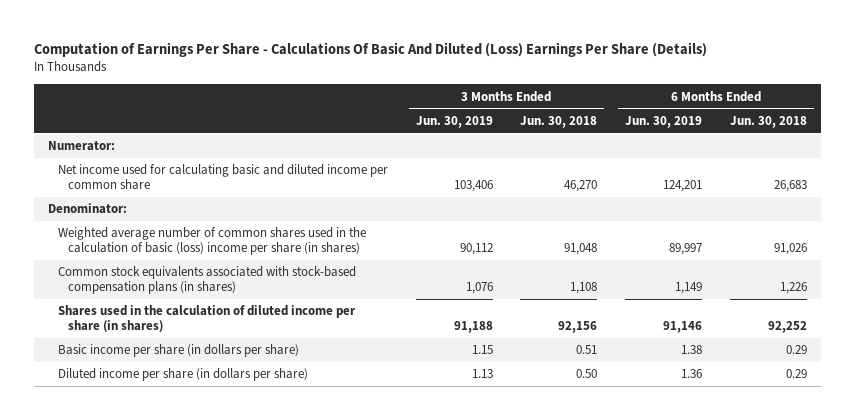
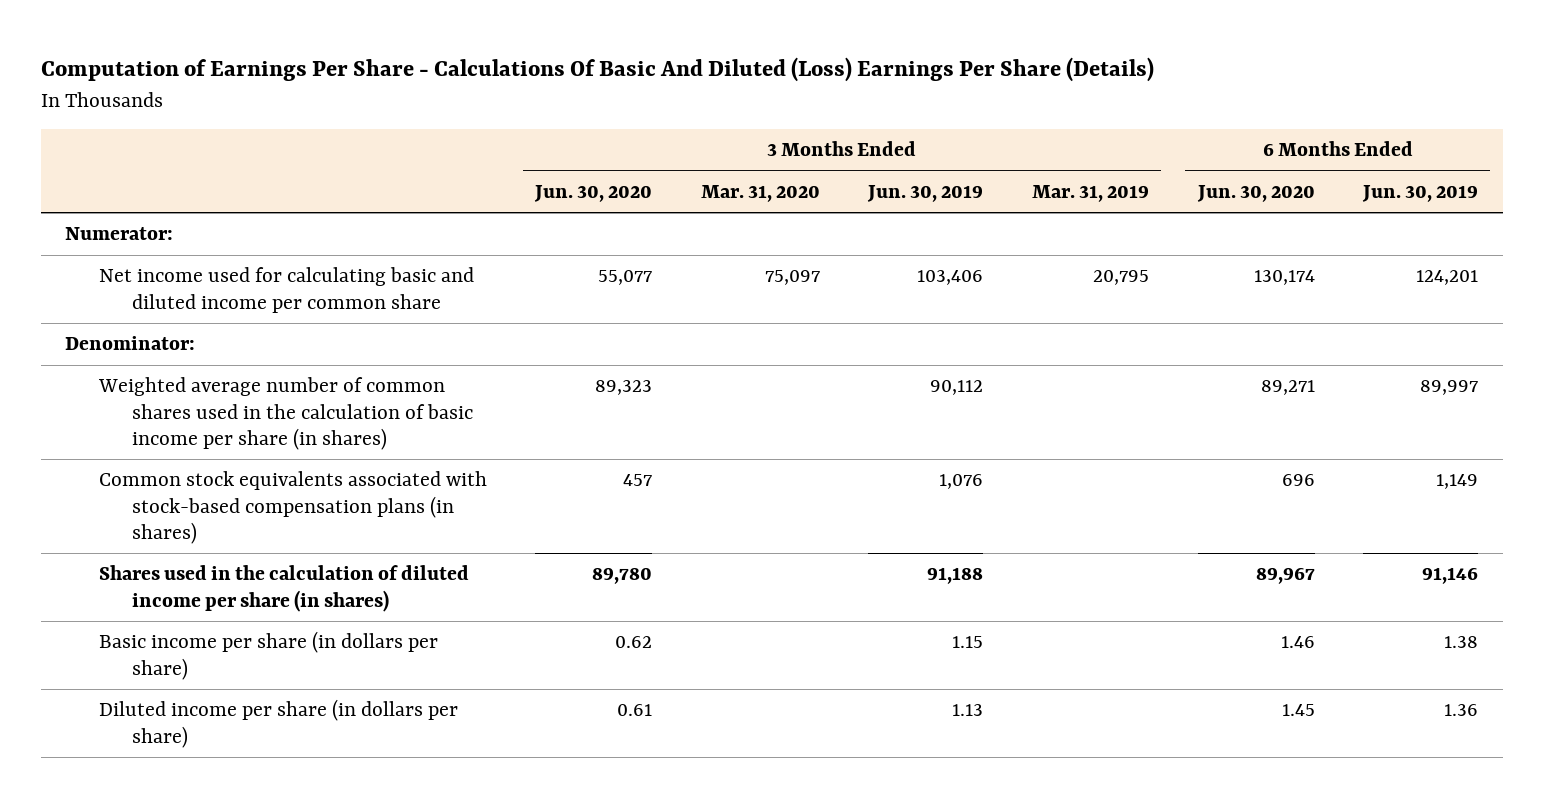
- | 3 Months Ended Jun. 30, 2019 | 3 Months Ended Jun. 30, 2018 | 6 Months Ended Jun. 30, 2019 | 6 Months Ended Jun. 30, 2018
+ | 3 Months Ended Jun. 30, 2020 | 3 Months Ended Mar. 31, 2020 | 3 Months Ended Jun. 30, 2019 | 3 Months Ended Mar. 31, 2019 | 6 Months Ended Jun. 30, 2020 | 6 Months Ended Jun. 30, 2019
- Weighted average number of common shares used in the calculation of basic (loss) income per share (in shares) | 90,112 | 91,048 | 89,997 | 91,026
+ Weighted average number of common shares used in the calculation of basic income per share (in shares) | 89,323 | | 90,112 | | 89,271 | 89,997

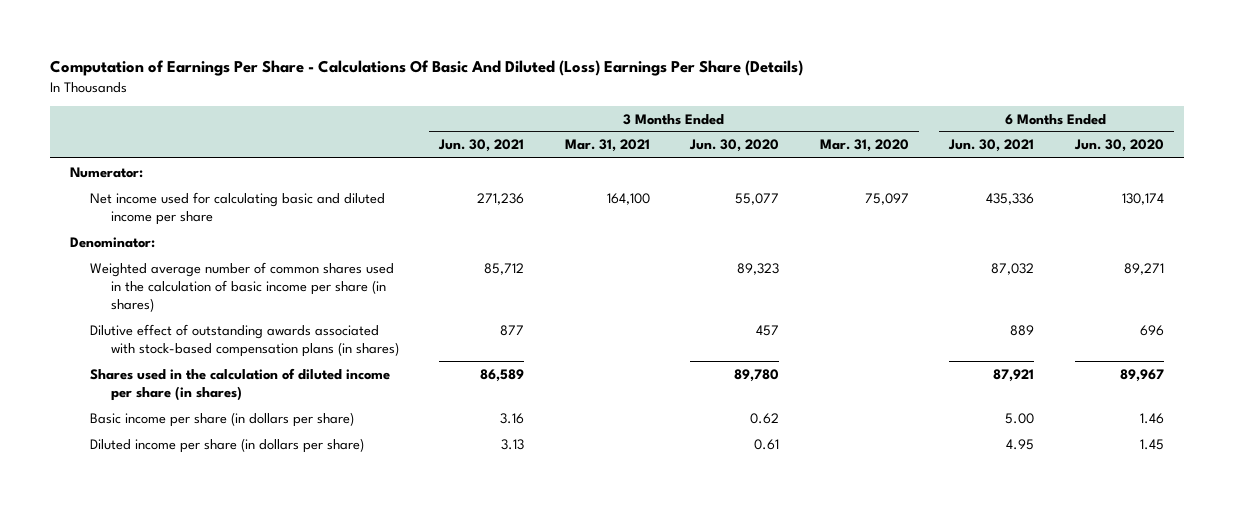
- | 3 Months Ended Jun. 30, 2020 | 3 Months Ended Mar. 31, 2020 | 3 Months Ended Jun. 30, 2019 | 3 Months Ended Mar. 31, 2019 | 6 Months Ended Jun. 30, 2020 | 6 Months Ended Jun. 30, 2019
+ | 3 Months Ended Jun. 30, 2021 | 3 Months Ended Mar. 31, 2021 | 3 Months Ended Jun. 30, 2020 | 3 Months Ended Mar. 31, 2020 | 6 Months Ended Jun. 30, 2021 | 6 Months Ended Jun. 30, 2020
- Net income used for calculating basic and diluted income per common share | 55,077 | 75,097 | 103,406 | 20,795 | 130,174 | 124,201
+ Net income used for calculating basic and diluted income per share | 271,236 | 164,100 | 55,077 | 75,097 | 435,336 | 130,174
- Common stock equivalents associated with stock-based compensation plans (in shares) | 457 | | 1,076 | | 696 | 1,149
+ Dilutive effect of outstanding awards associated with stock-based compensation plans (in shares) | 877 | | 457 | | 889 | 696

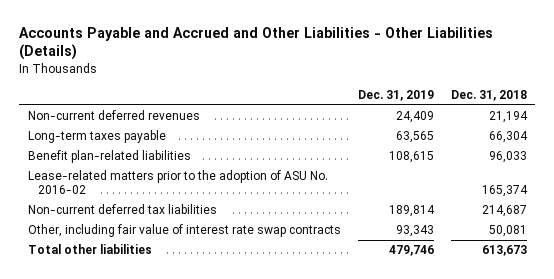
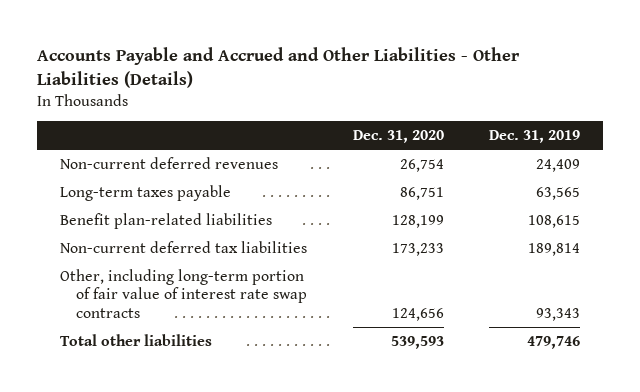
- | Dec. 31, 2019 | Dec. 31, 2018
+ | Dec. 31, 2020 | Dec. 31, 2019
- Lease-related matters prior to the adoption of ASU No. 2016-02 | | 165,374
- Other, including fair value of interest rate swap contracts | 93,343 | 50,081
+ Other, including long-term portion of fair value of interest rate swap contracts | 124,656 | 93,343

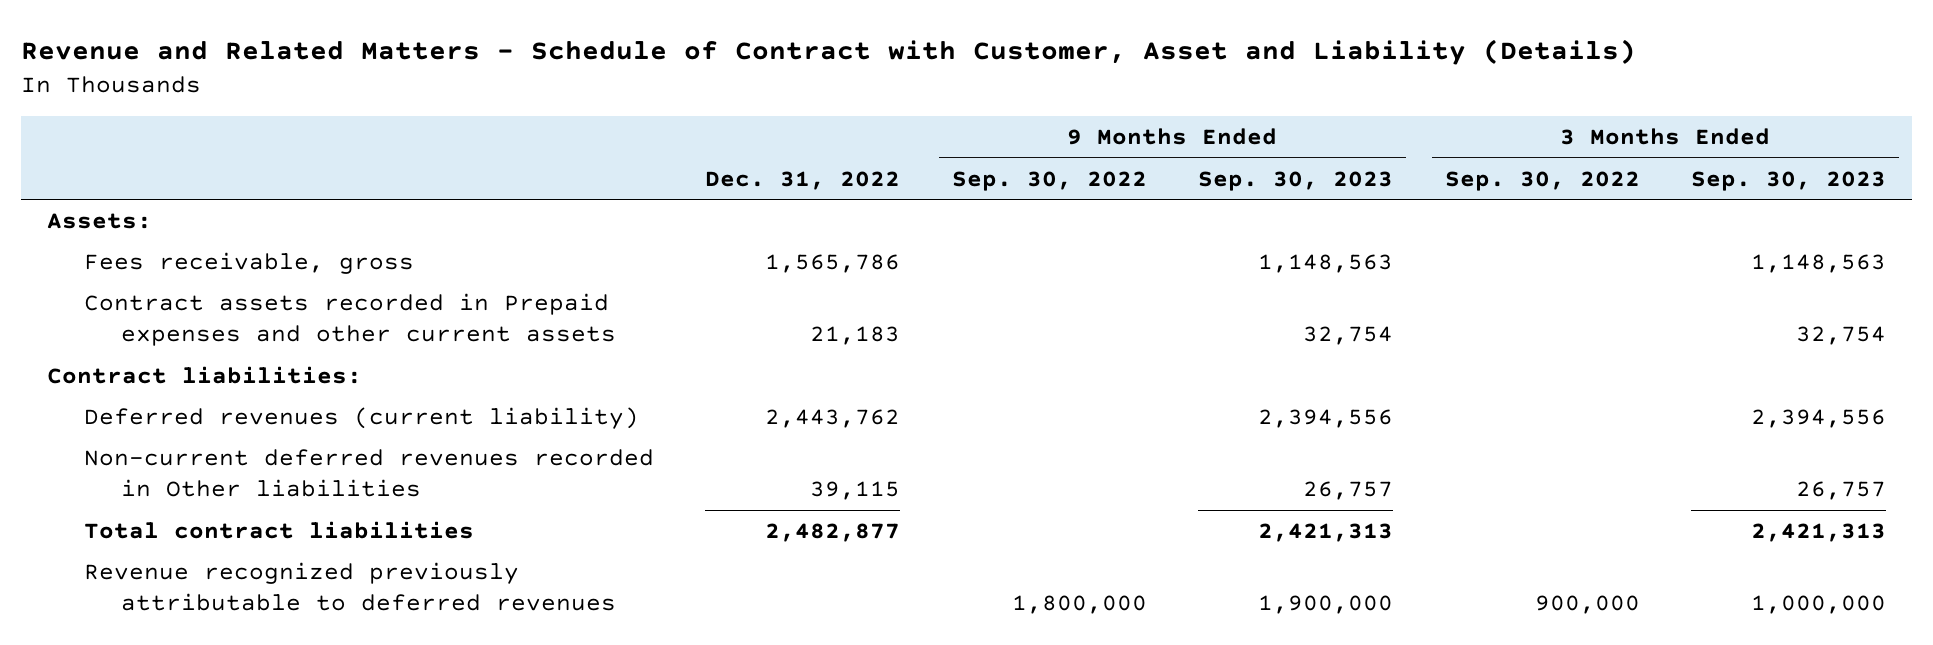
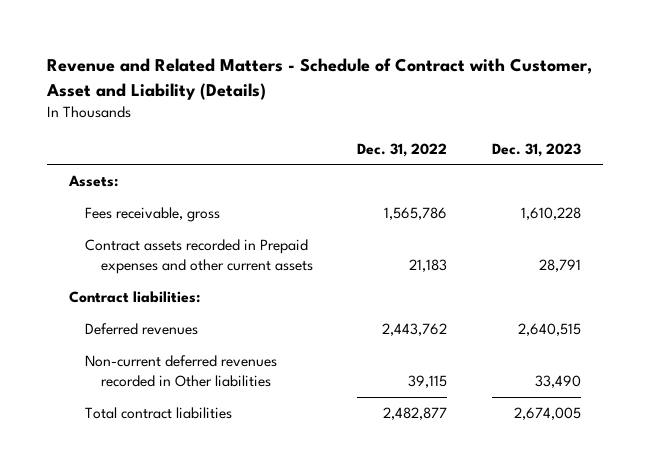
- | Dec. 31, 2022 | 9 Months Ended Sep. 30, 2022 | 9 Months Ended Sep. 30, 2023 | 3 Months Ended Sep. 30, 2022 | 3 Months Ended Sep. 30, 2023
+ | Dec. 31, 2022 | Dec. 31, 2023
- Deferred revenues (current liability) | 2,443,762 | | 2,394,556 | | 2,394,556
+ Deferred revenues | 2,443,762 | 2,640,515
- Revenue recognized previously attributable to deferred revenues | | 1,800,000 | 1,900,000 | 900,000 | 1,000,000

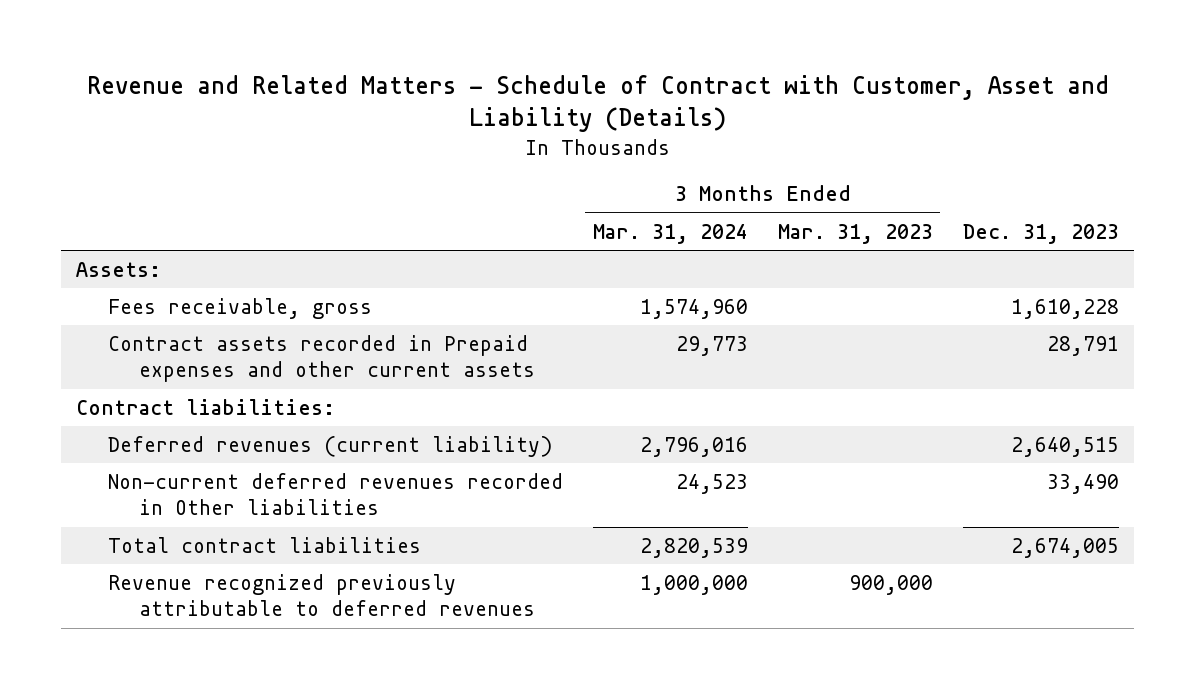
- | Dec. 31, 2022 | Dec. 31, 2023
+ | 3 Months Ended Mar. 31, 2024 | 3 Months Ended Mar. 31, 2023 | Dec. 31, 2023
- Deferred revenues | 2,443,762 | 2,640,515
+ Deferred revenues (current liability) | 2,796,016 | | 2,640,515
+ Revenue recognized previously attributable to deferred revenues | 1,000,000 | 900,000 |

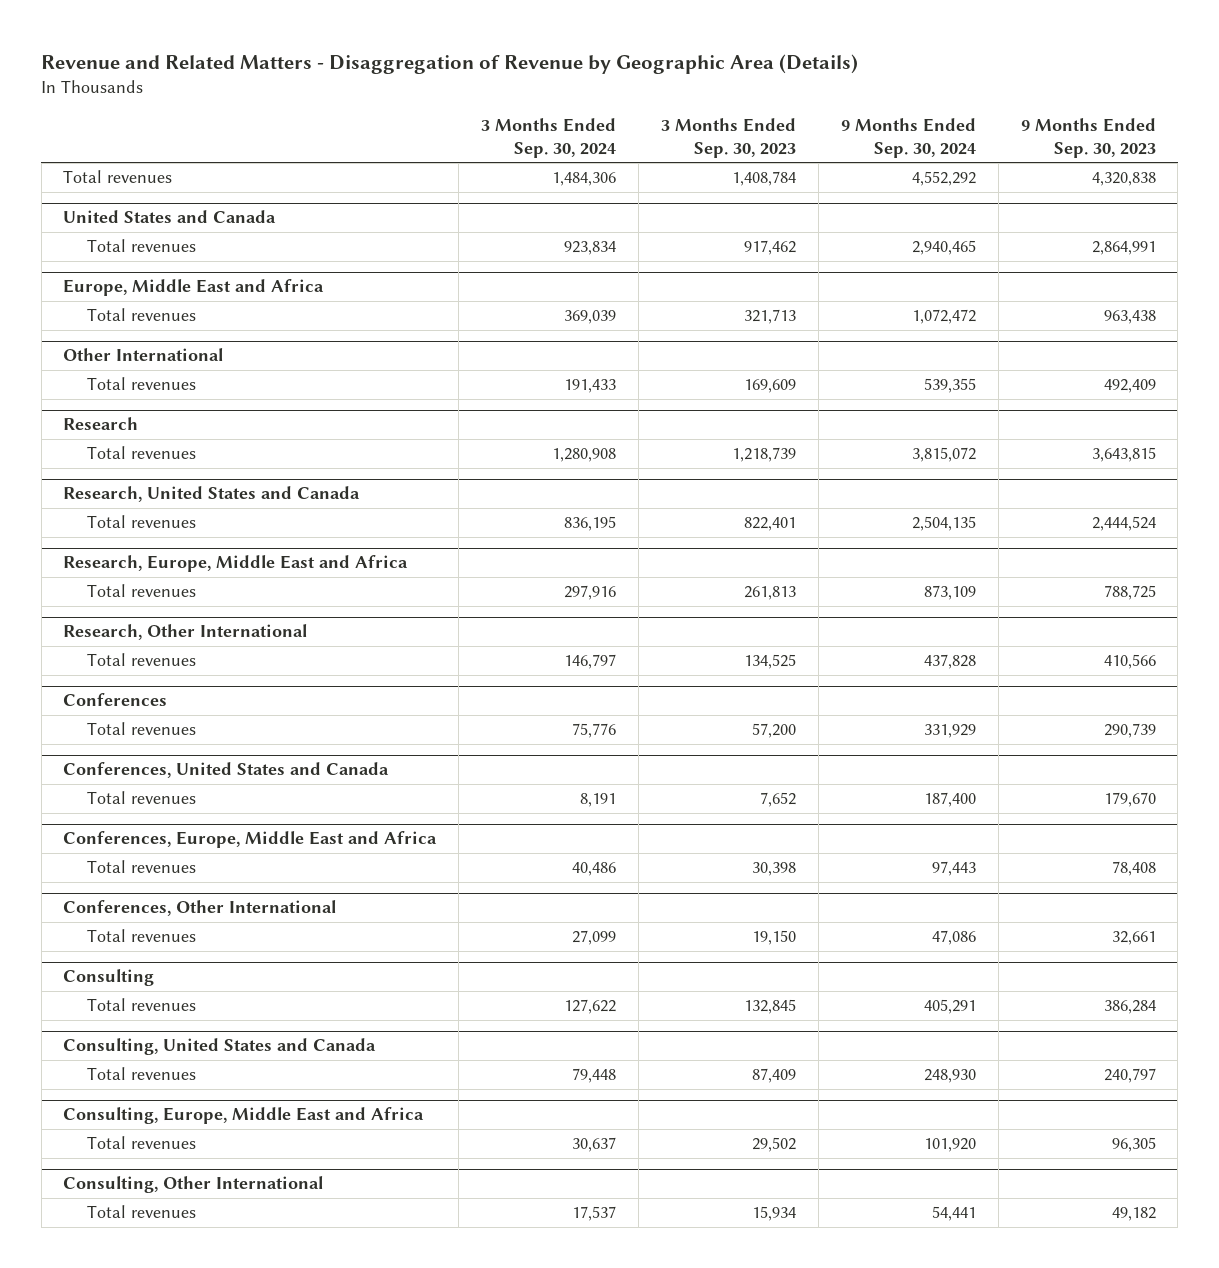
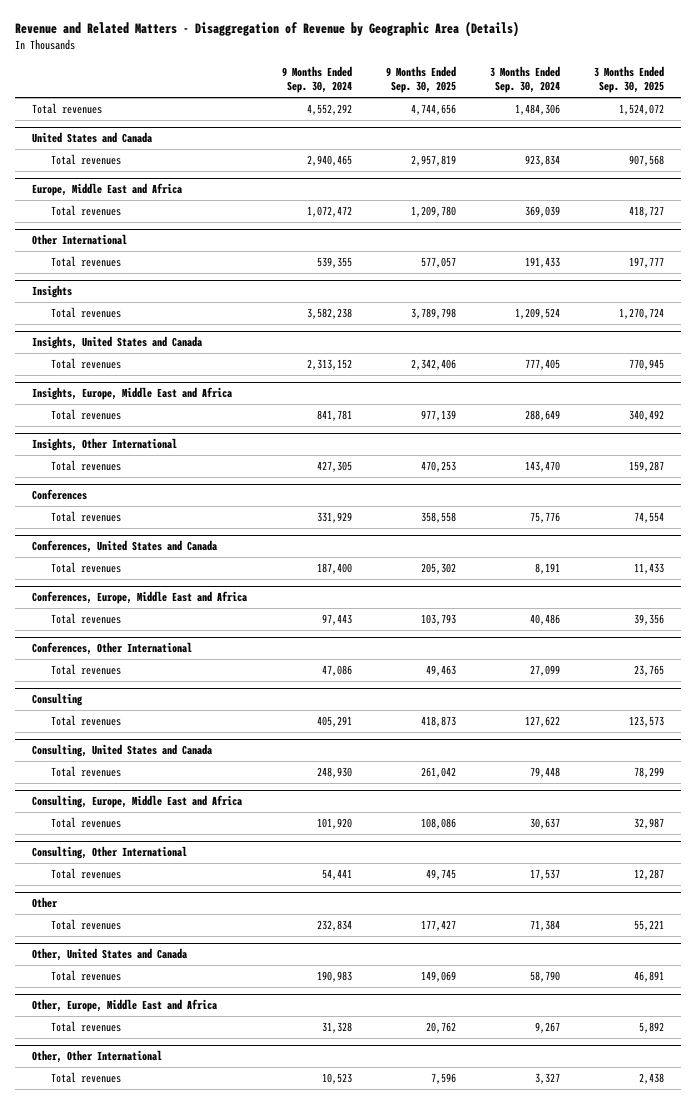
- | 3 Months Ended Sep. 30, 2024 | 3 Months Ended Sep. 30, 2023 | 9 Months Ended Sep. 30, 2024 | 9 Months Ended Sep. 30, 2023
+ | 9 Months Ended Sep. 30, 2024 | 9 Months Ended Sep. 30, 2025 | 3 Months Ended Sep. 30, 2024 | 3 Months Ended Sep. 30, 2025
- Research
- Total revenues | 1,280,908 | 1,218,739 | 3,815,072 | 3,643,815
- Research, United States and Canada
- Total revenues | 836,195 | 822,401 | 2,504,135 | 2,444,524
- Research, Europe, Middle East and Africa
- Total revenues | 297,916 | 261,813 | 873,109 | 788,725
- Research, Other International
- Total revenues | 146,797 | 134,525 | 437,828 | 410,566
+ Insights
+ Total revenues | 3,582,238 | 3,789,798 | 1,209,524 | 1,270,724
+ Insights, United States and Canada
+ Total revenues | 2,313,152 | 2,342,406 | 777,405 | 770,945
+ Insights, Europe, Middle East and Africa
+ Total revenues | 841,781 | 977,139 | 288,649 | 340,492
+ Insights, Other International
+ Total revenues | 427,305 | 470,253 | 143,470 | 159,287
+ Other
+ Total revenues | 232,834 | 177,427 | 71,384 | 55,221
+ Other, United States and Canada
+ Total revenues | 190,983 | 149,069 | 58,790 | 46,891
+ Other, Europe, Middle East and Africa
+ Total revenues | 31,328 | 20,762 | 9,267 | 5,892
+ Other, Other International
+ Total revenues | 10,523 | 7,596 | 3,327 | 2,438

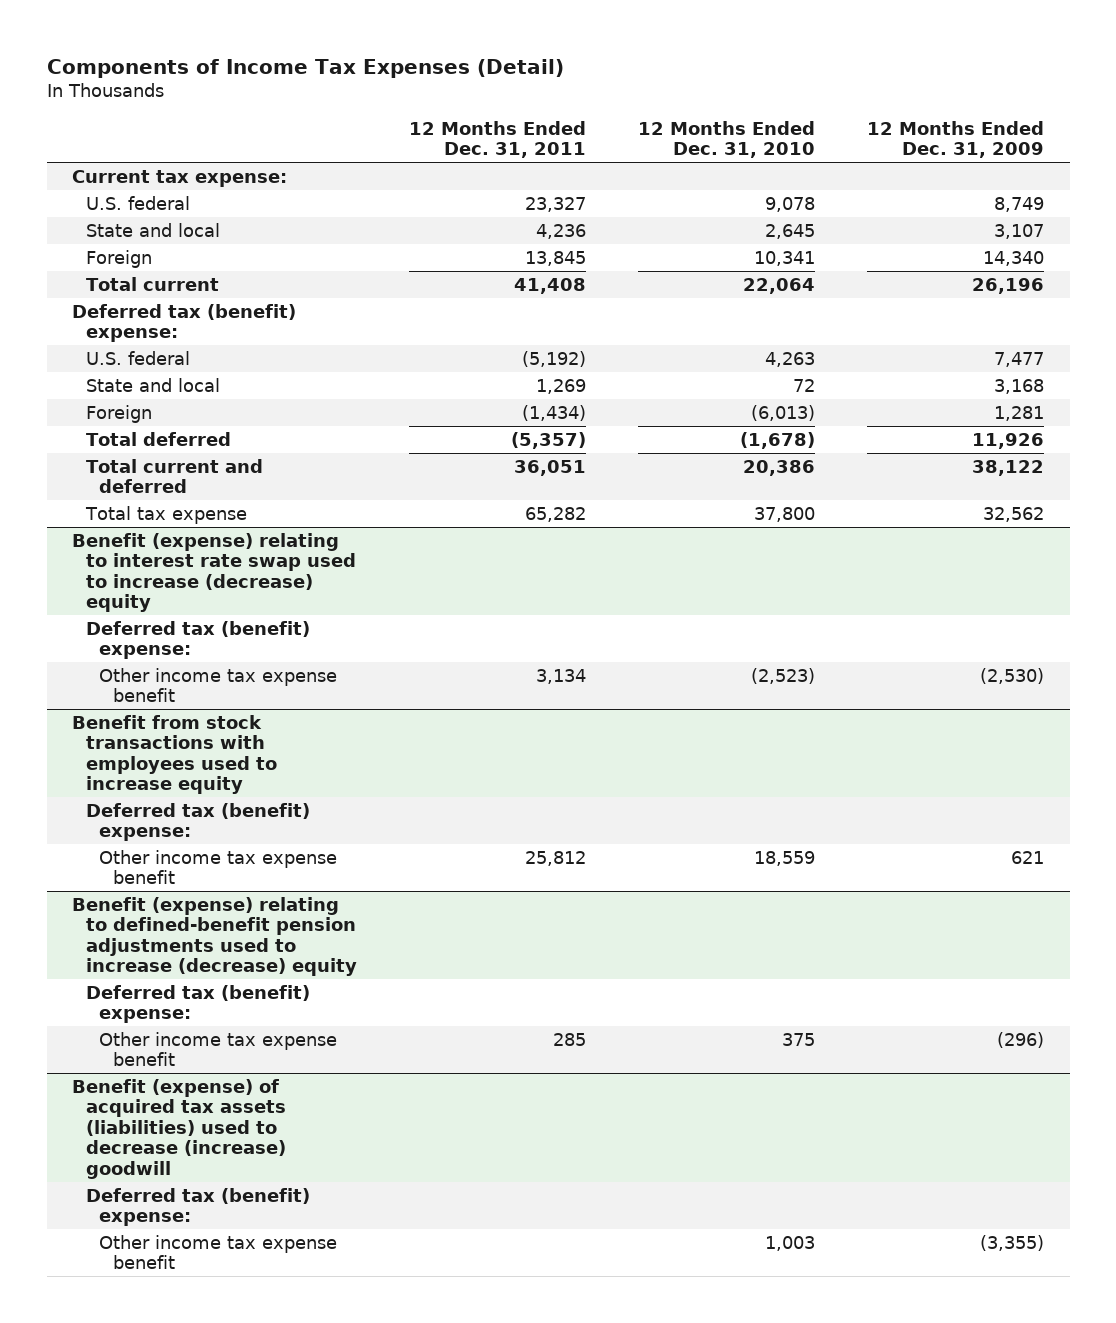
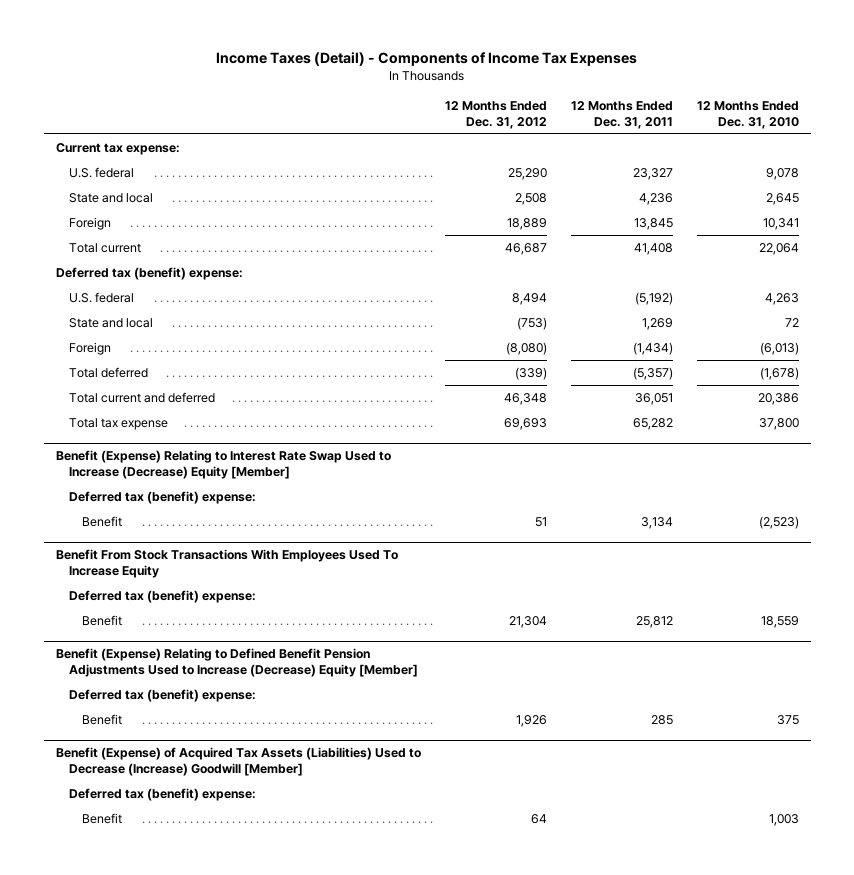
- Components of Income Tax Expenses (Detail)
+ Income Taxes (Detail) - Components of Income Tax Expenses
- | 12 Months Ended Dec. 31, 2011 | 12 Months Ended Dec. 31, 2010 | 12 Months Ended Dec. 31, 2009
+ | 12 Months Ended Dec. 31, 2012 | 12 Months Ended Dec. 31, 2011 | 12 Months Ended Dec. 31, 2010
- Benefit (expense) relating to interest rate swap used to increase (decrease) equity
+ Benefit (Expense) Relating to Interest Rate Swap Used to Increase (Decrease) Equity [Member]
- Other income tax expense benefit | 3,134 | (2,523) | (2,530)
- Benefit from stock transactions with employees used to increase equity
+ Benefit | 51 | 3,134 | (2,523)
+ Benefit From Stock Transactions With Employees Used To Increase Equity
- Other income tax expense benefit | 25,812 | 18,559 | 621
- Benefit (expense) relating to defined-benefit pension adjustments used to increase (decrease) equity
+ Benefit | 21,304 | 25,812 | 18,559
+ Benefit (Expense) Relating to Defined Benefit Pension Adjustments Used to Increase (Decrease) Equity [Member]
- Other income tax expense benefit | 285 | 375 | (296)
- Benefit (expense) of acquired tax assets (liabilities) used to decrease (increase) goodwill
+ Benefit | 1,926 | 285 | 375
+ Benefit (Expense) of Acquired Tax Assets (Liabilities) Used to Decrease (Increase) Goodwill [Member]
- Other income tax expense benefit | | 1,003 | (3,355)
+ Benefit | 64 | | 1,003

